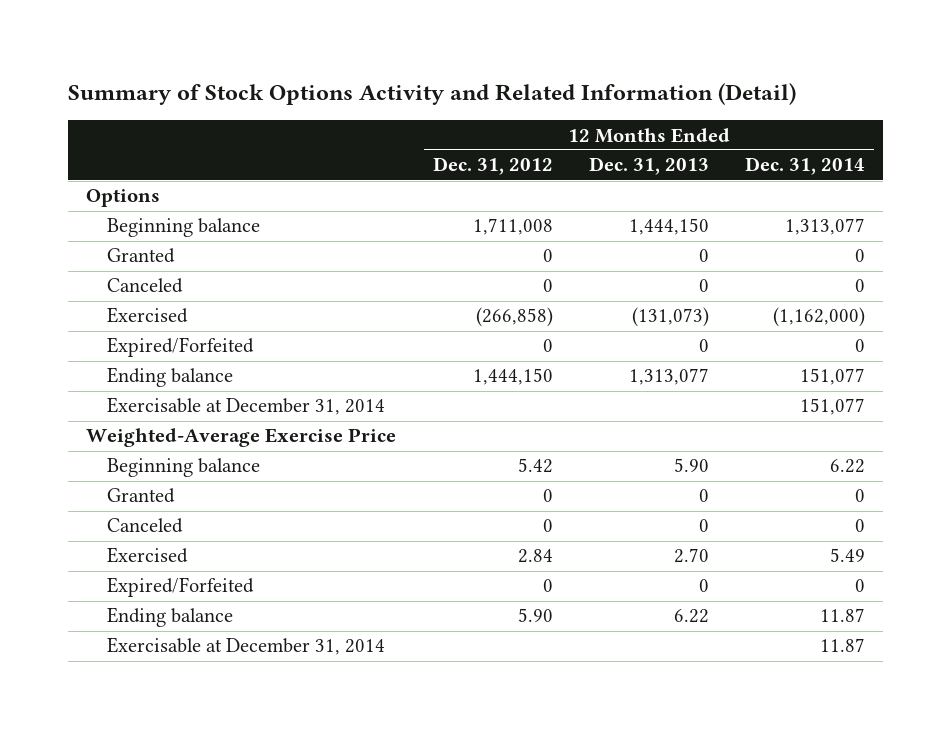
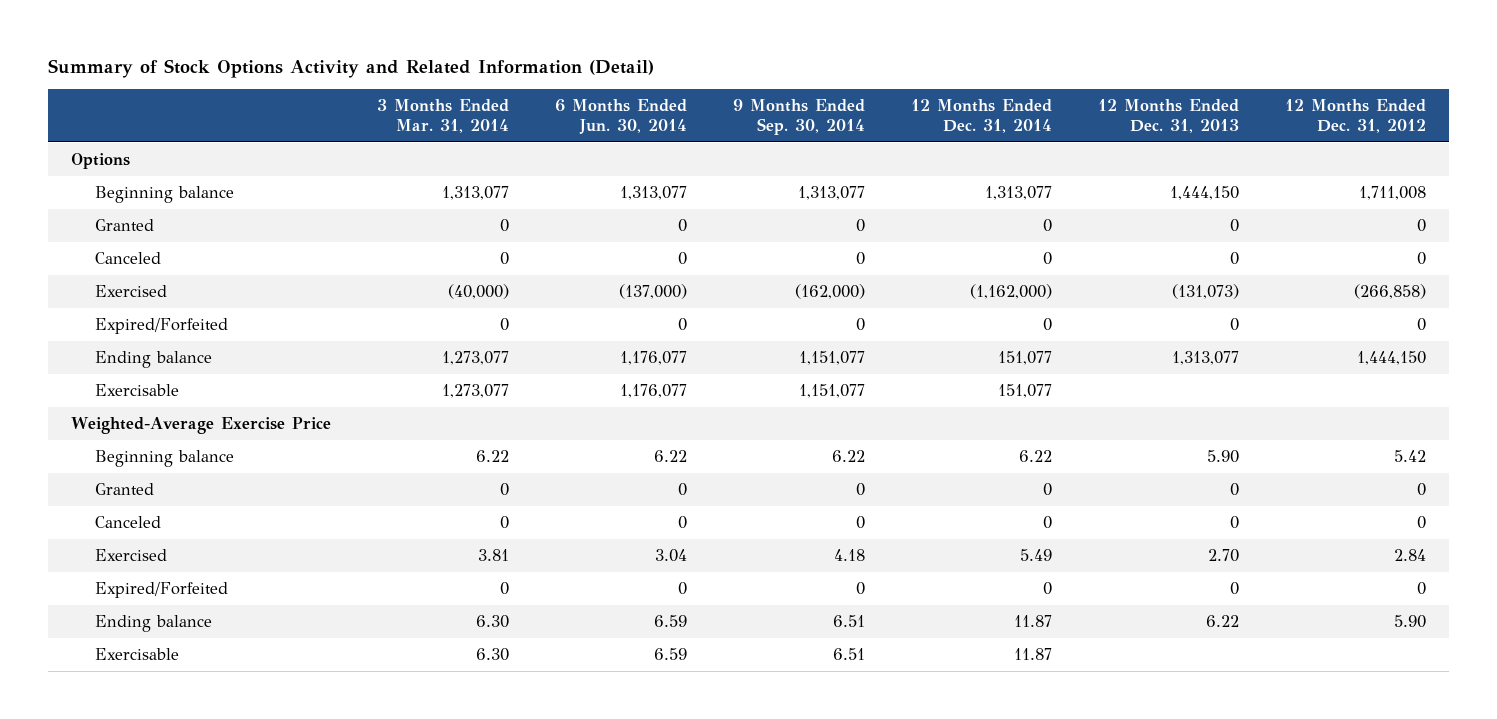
- | 12 Months Ended Dec. 31, 2012 | 12 Months Ended Dec. 31, 2013 | 12 Months Ended Dec. 31, 2014
+ | 3 Months Ended Mar. 31, 2014 | 6 Months Ended Jun. 30, 2014 | 9 Months Ended Sep. 30, 2014 | 12 Months Ended Dec. 31, 2014 | 12 Months Ended Dec. 31, 2013 | 12 Months Ended Dec. 31, 2012
- Exercisable at December 31, 2014 | | | 151,077
+ Exercisable | 1,273,077 | 1,176,077 | 1,151,077 | 151,077 | |
- Exercisable at December 31, 2014 | | | 11.87
+ Exercisable | 6.30 | 6.59 | 6.51 | 11.87 | |

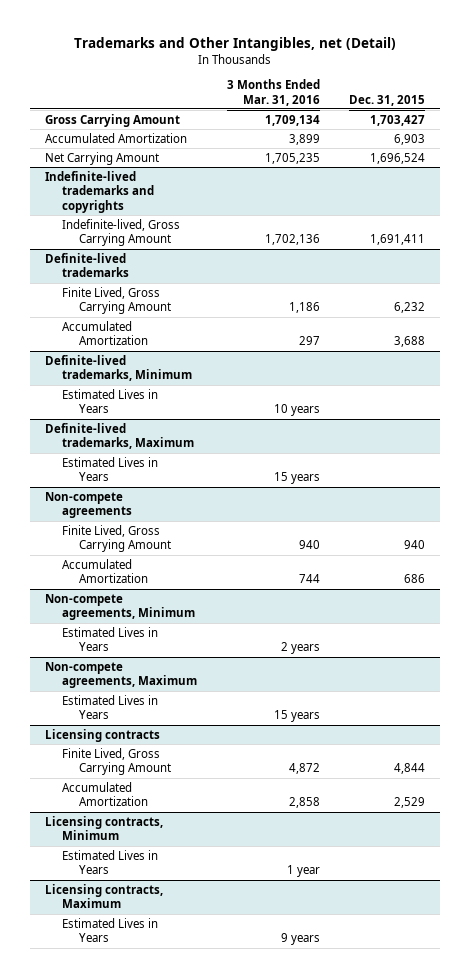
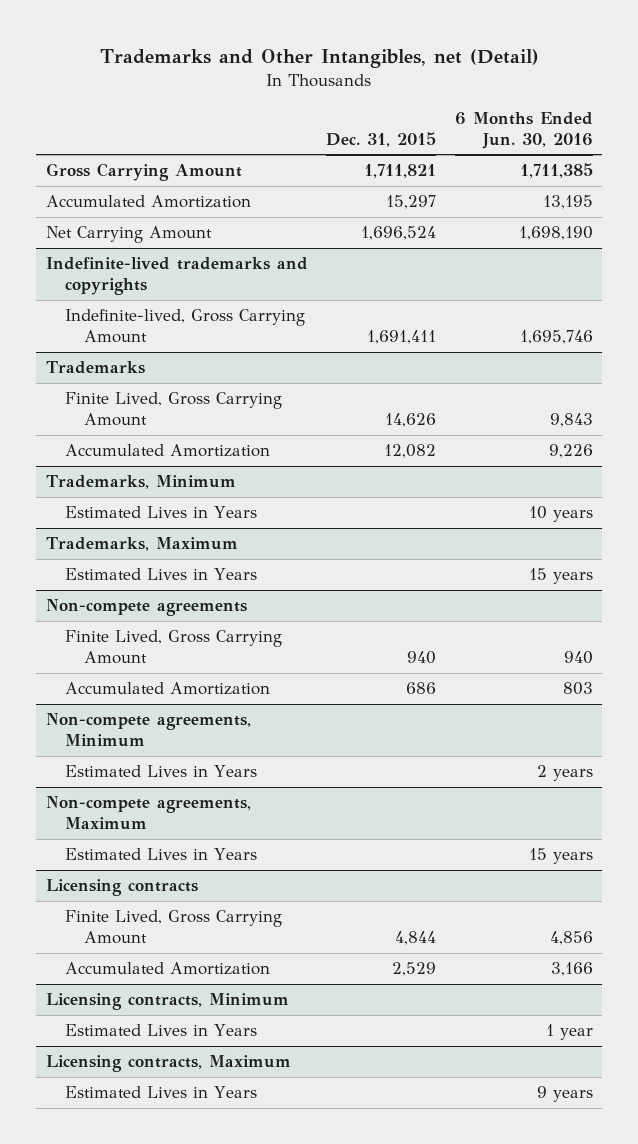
- | 3 Months Ended Mar. 31, 2016 | Dec. 31, 2015
+ | Dec. 31, 2015 | 6 Months Ended Jun. 30, 2016
- Gross Carrying Amount | 1,709,134 | 1,703,427
- Accumulated Amortization | 3,899 | 6,903
+ Gross Carrying Amount | 1,711,821 | 1,711,385
+ Accumulated Amortization | 15,297 | 13,195
- Definite-lived trademarks
- Finite Lived, Gross Carrying Amount | 1,186 | 6,232
- Accumulated Amortization | 297 | 3,688
- Definite-lived trademarks, Minimum
+ Trademarks
+ Finite Lived, Gross Carrying Amount | 14,626 | 9,843
+ Accumulated Amortization | 12,082 | 9,226
+ Trademarks, Minimum
- Definite-lived trademarks, Maximum
+ Trademarks, Maximum

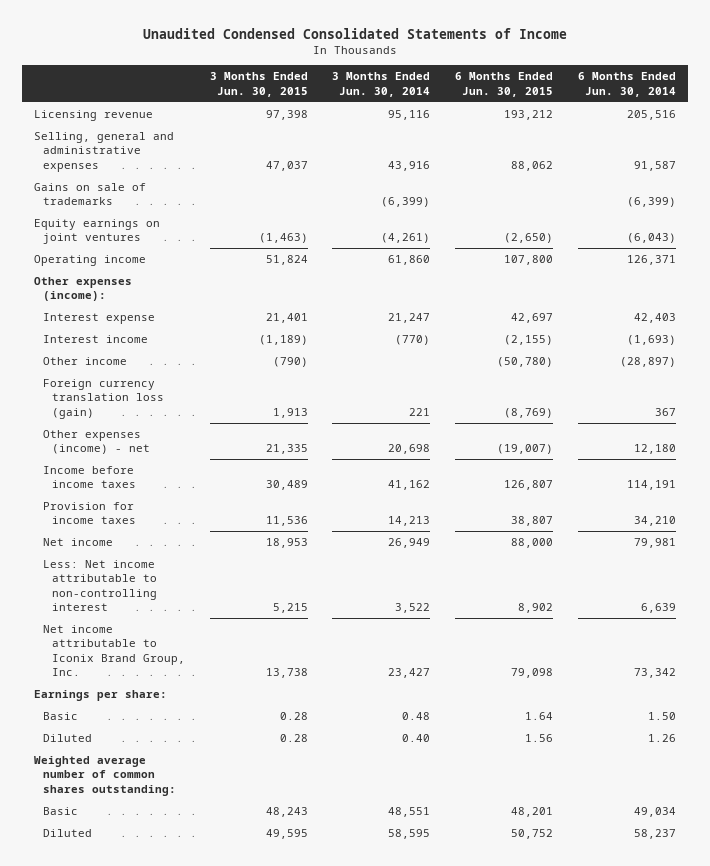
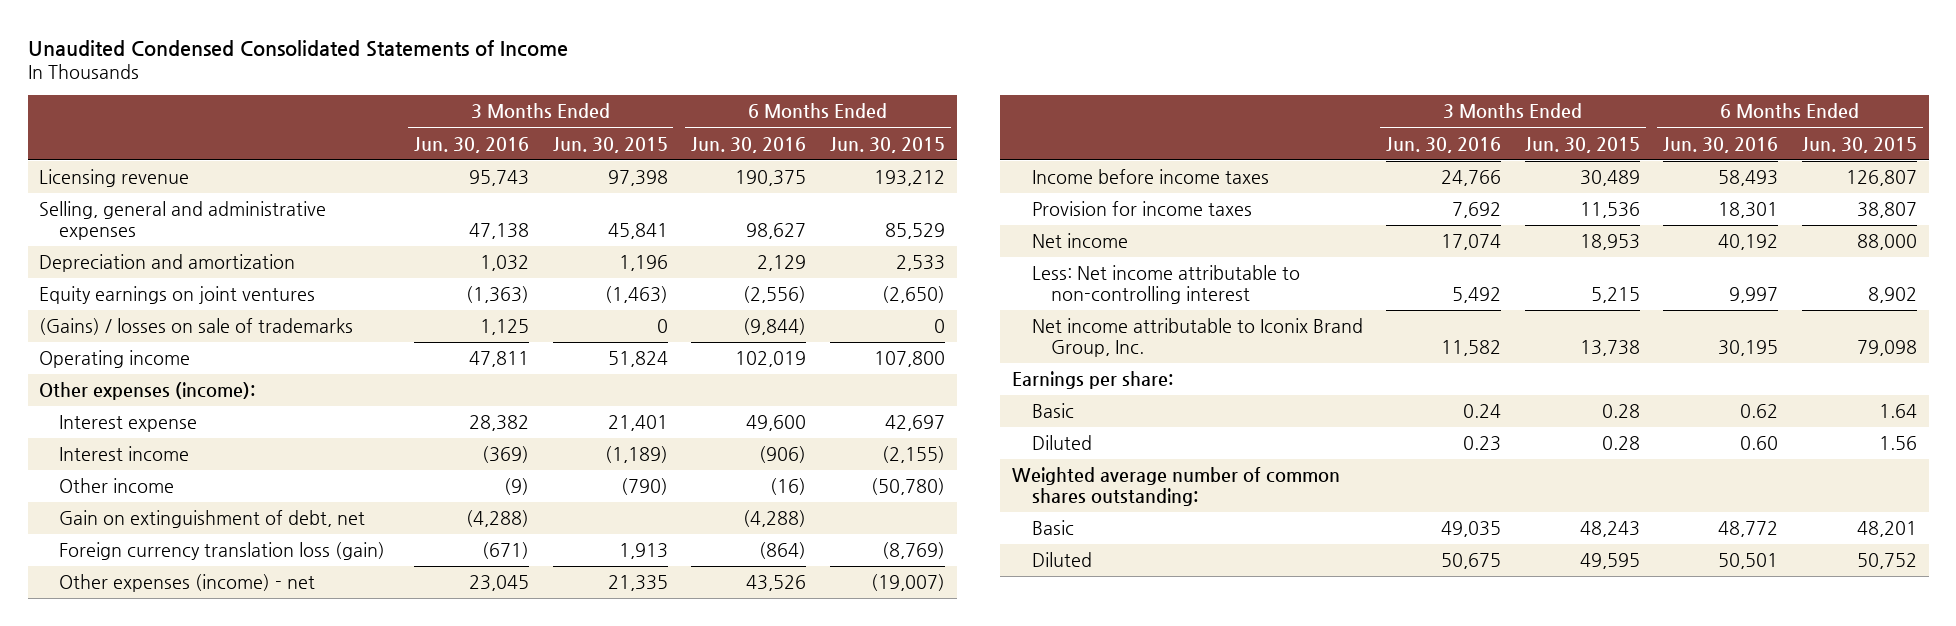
- | 3 Months Ended Jun. 30, 2015 | 3 Months Ended Jun. 30, 2014 | 6 Months Ended Jun. 30, 2015 | 6 Months Ended Jun. 30, 2014
+ | 3 Months Ended Jun. 30, 2016 | 3 Months Ended Jun. 30, 2015 | 6 Months Ended Jun. 30, 2016 | 6 Months Ended Jun. 30, 2015
- Selling, general and administrative expenses | 47,037 | 43,916 | 88,062 | 91,587
- Gains on sale of trademarks | | (6,399) | | (6,399)
+ Selling, general and administrative expenses | 47,138 | 45,841 | 98,627 | 85,529
+ Depreciation and amortization | 1,032 | 1,196 | 2,129 | 2,533
+ (Gains) / losses on sale of trademarks | 1,125 | 0 | (9,844) | 0
+ Gain on extinguishment of debt, net | (4,288) | | (4,288) |

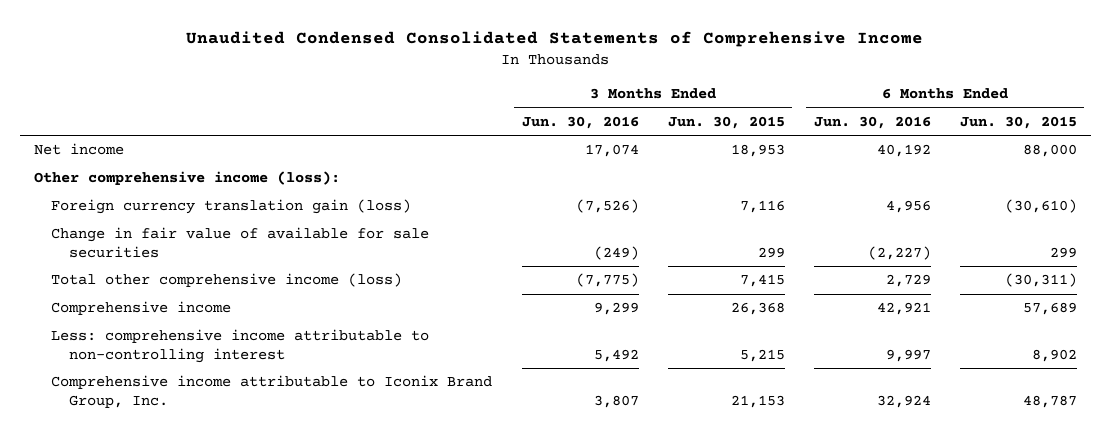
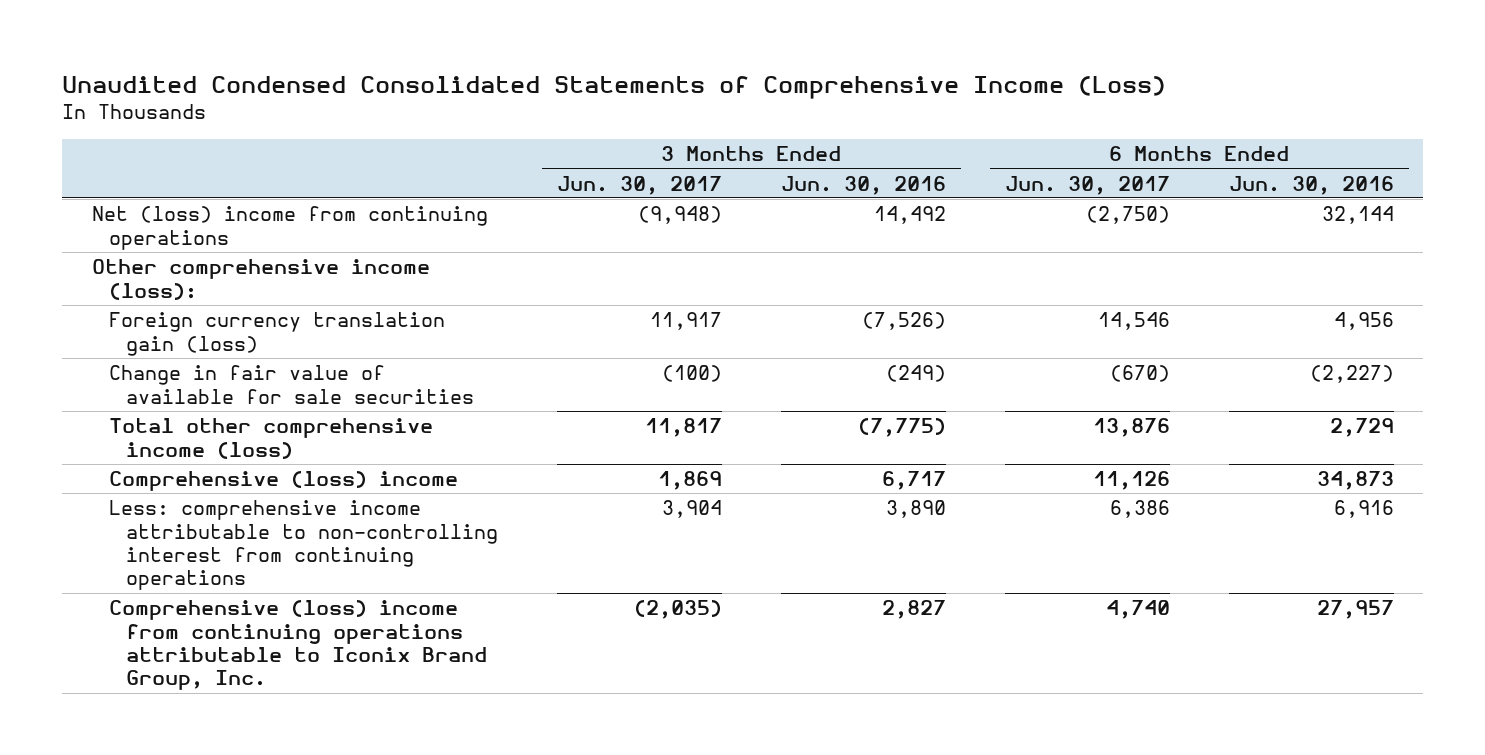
- Unaudited Condensed Consolidated Statements of Comprehensive Income
+ Unaudited Condensed Consolidated Statements of Comprehensive Income (Loss)
- | 3 Months Ended Jun. 30, 2016 | 3 Months Ended Jun. 30, 2015 | 6 Months Ended Jun. 30, 2016 | 6 Months Ended Jun. 30, 2015
+ | 3 Months Ended Jun. 30, 2017 | 3 Months Ended Jun. 30, 2016 | 6 Months Ended Jun. 30, 2017 | 6 Months Ended Jun. 30, 2016
- Net income | 17,074 | 18,953 | 40,192 | 88,000
+ Net (loss) income from continuing operations | (9,948) | 14,492 | (2,750) | 32,144
- Comprehensive income | 9,299 | 26,368 | 42,921 | 57,689
- Less: comprehensive income attributable to non-controlling interest | 5,492 | 5,215 | 9,997 | 8,902
- Comprehensive income attributable to Iconix Brand Group, Inc. | 3,807 | 21,153 | 32,924 | 48,787
+ Comprehensive (loss) income | 1,869 | 6,717 | 11,126 | 34,873
+ Less: comprehensive income attributable to non-controlling interest from continuing operations | 3,904 | 3,890 | 6,386 | 6,916
+ Comprehensive (loss) income from continuing operations attributable to Iconix Brand Group, Inc. | (2,035) | 2,827 | 4,740 | 27,957

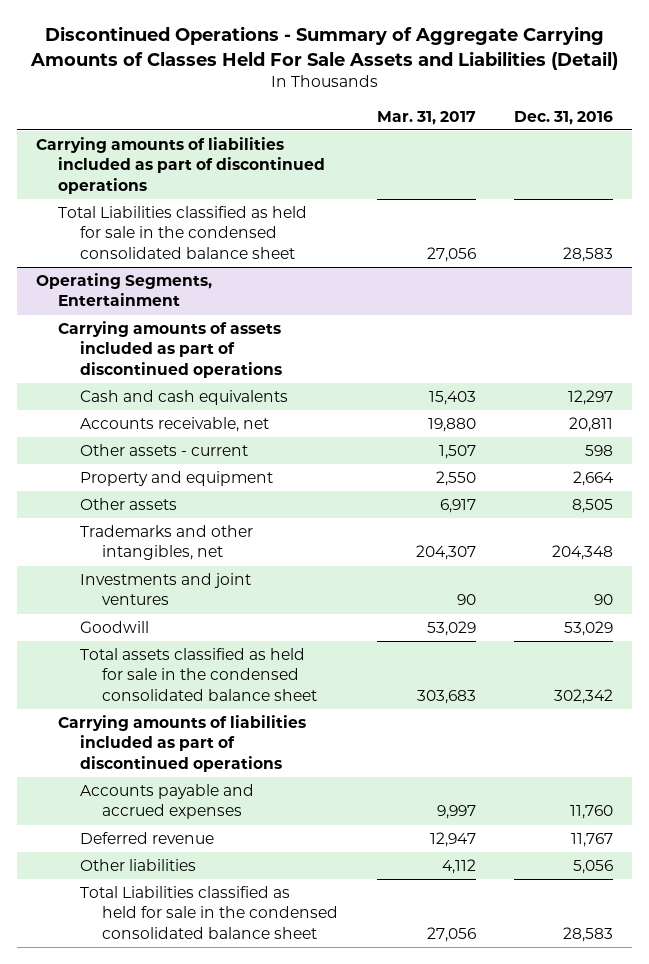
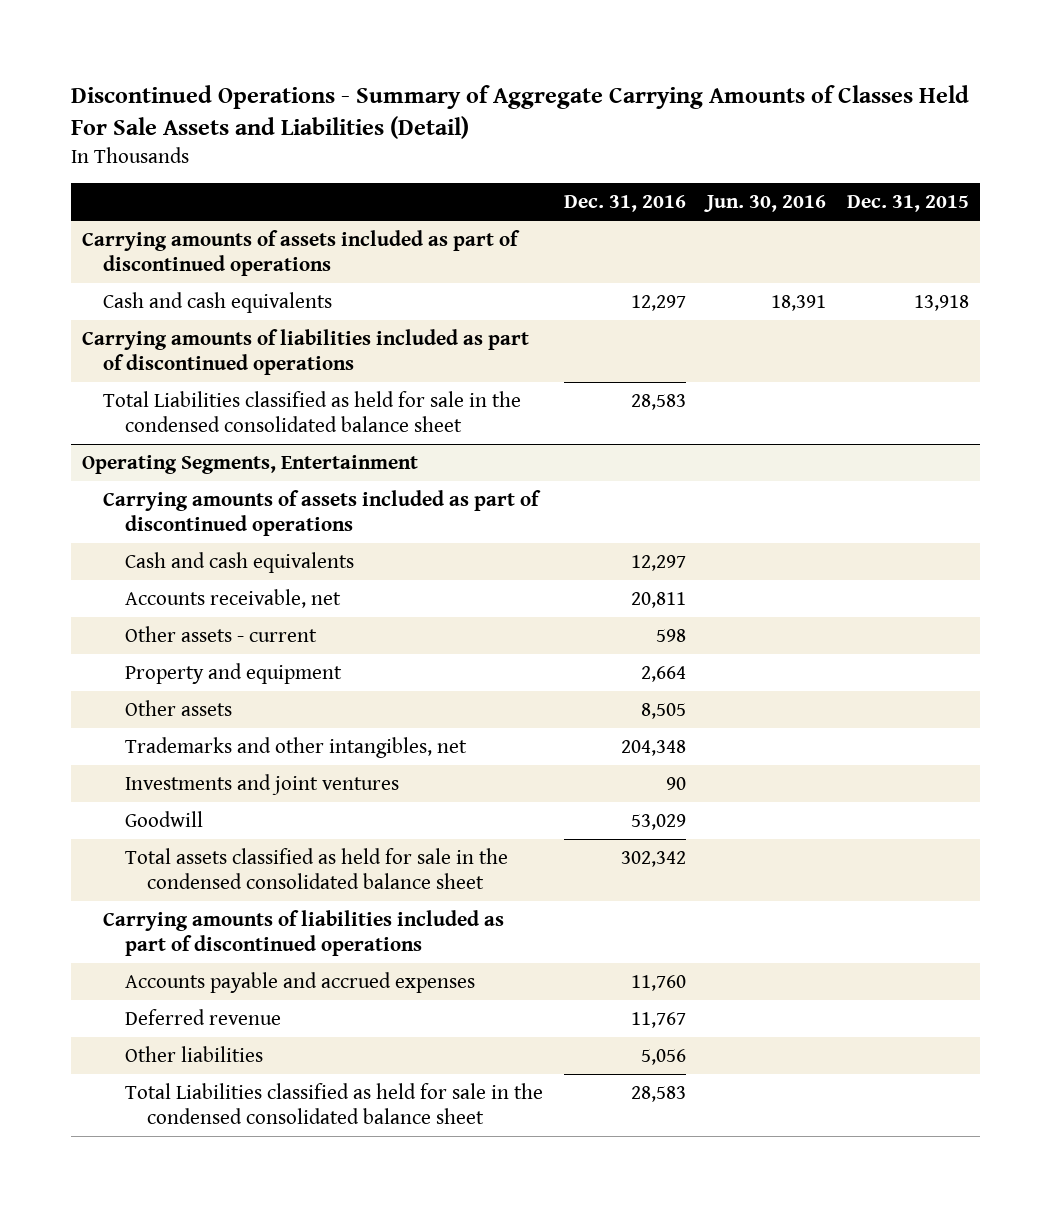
- | Mar. 31, 2017 | Dec. 31, 2016
+ | Dec. 31, 2016 | Jun. 30, 2016 | Dec. 31, 2015
+ Carrying amounts of assets included as part of discontinued operations
+ Cash and cash equivalents | 12,297 | 18,391 | 13,918

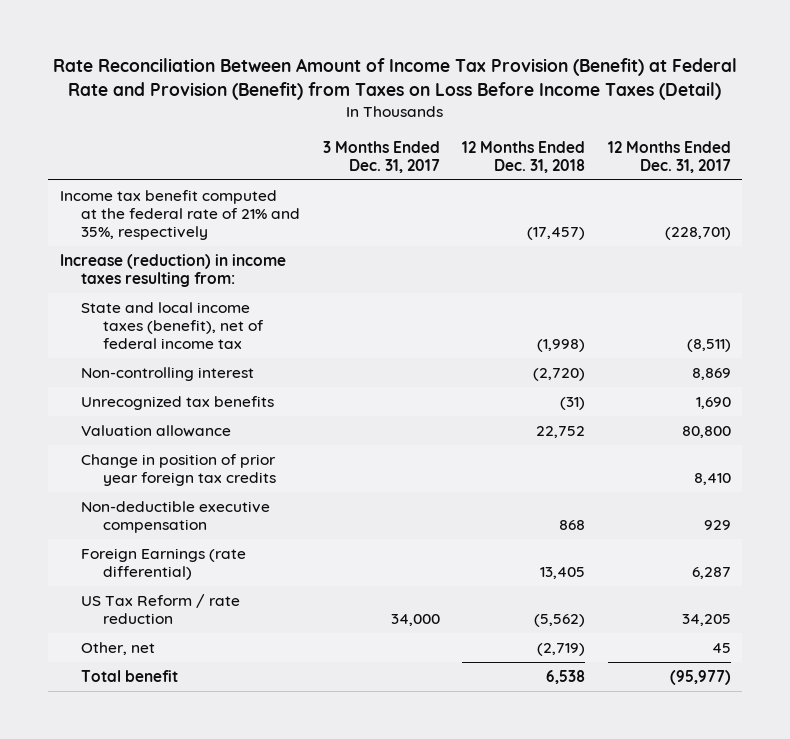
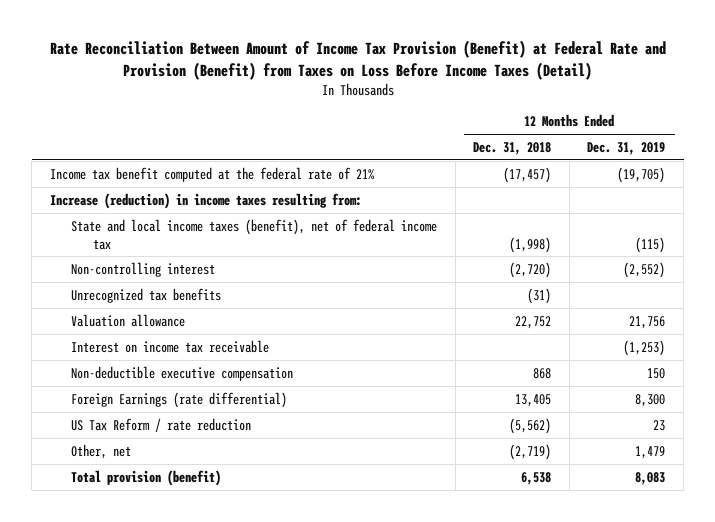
- | 3 Months Ended Dec. 31, 2017 | 12 Months Ended Dec. 31, 2018 | 12 Months Ended Dec. 31, 2017
+ | 12 Months Ended Dec. 31, 2018 | 12 Months Ended Dec. 31, 2019
- Income tax benefit computed at the federal rate of 21% and 35%, respectively | | (17,457) | (228,701)
+ Income tax benefit computed at the federal rate of 21% | (17,457) | (19,705)
- Change in position of prior year foreign tax credits | | | 8,410
+ Interest on income tax receivable | | (1,253)
- Total benefit | | 6,538 | (95,977)
+ Total provision (benefit) | 6,538 | 8,083

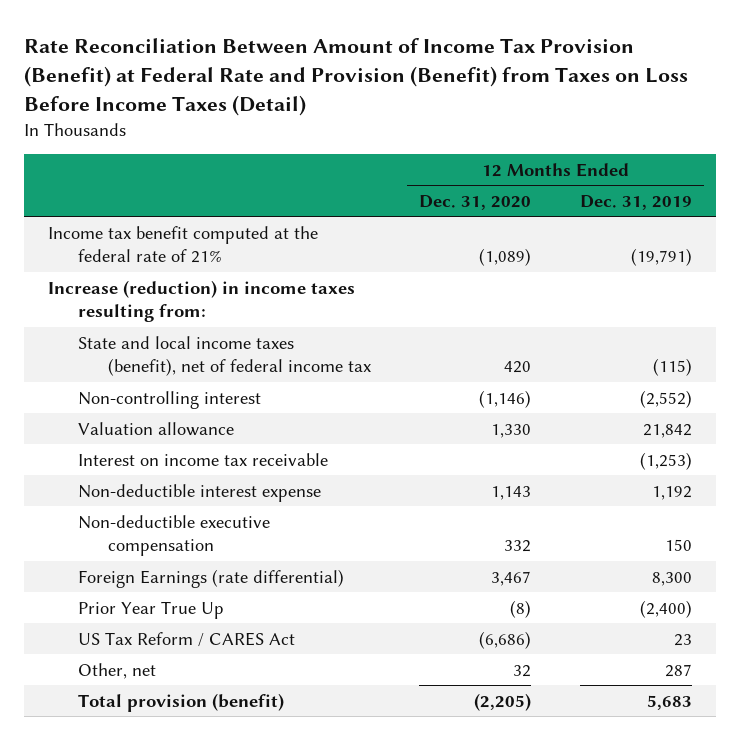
- | 12 Months Ended Dec. 31, 2018 | 12 Months Ended Dec. 31, 2019
+ | 12 Months Ended Dec. 31, 2020 | 12 Months Ended Dec. 31, 2019
- Income tax benefit computed at the federal rate of 21% | (17,457) | (19,705)
+ Income tax benefit computed at the federal rate of 21% | (1,089) | (19,791)
- Unrecognized tax benefits | (31) |
- Valuation allowance | 22,752 | 21,756
+ Valuation allowance | 1,330 | 21,842
+ Non-deductible interest expense | 1,143 | 1,192
- US Tax Reform / rate reduction | (5,562) | 23
- Other, net | (2,719) | 1,479
- Total provision (benefit) | 6,538 | 8,083
+ Prior Year True Up | (8) | (2,400)
+ US Tax Reform / CARES Act | (6,686) | 23
+ Other, net | 32 | 287
+ Total provision (benefit) | (2,205) | 5,683

